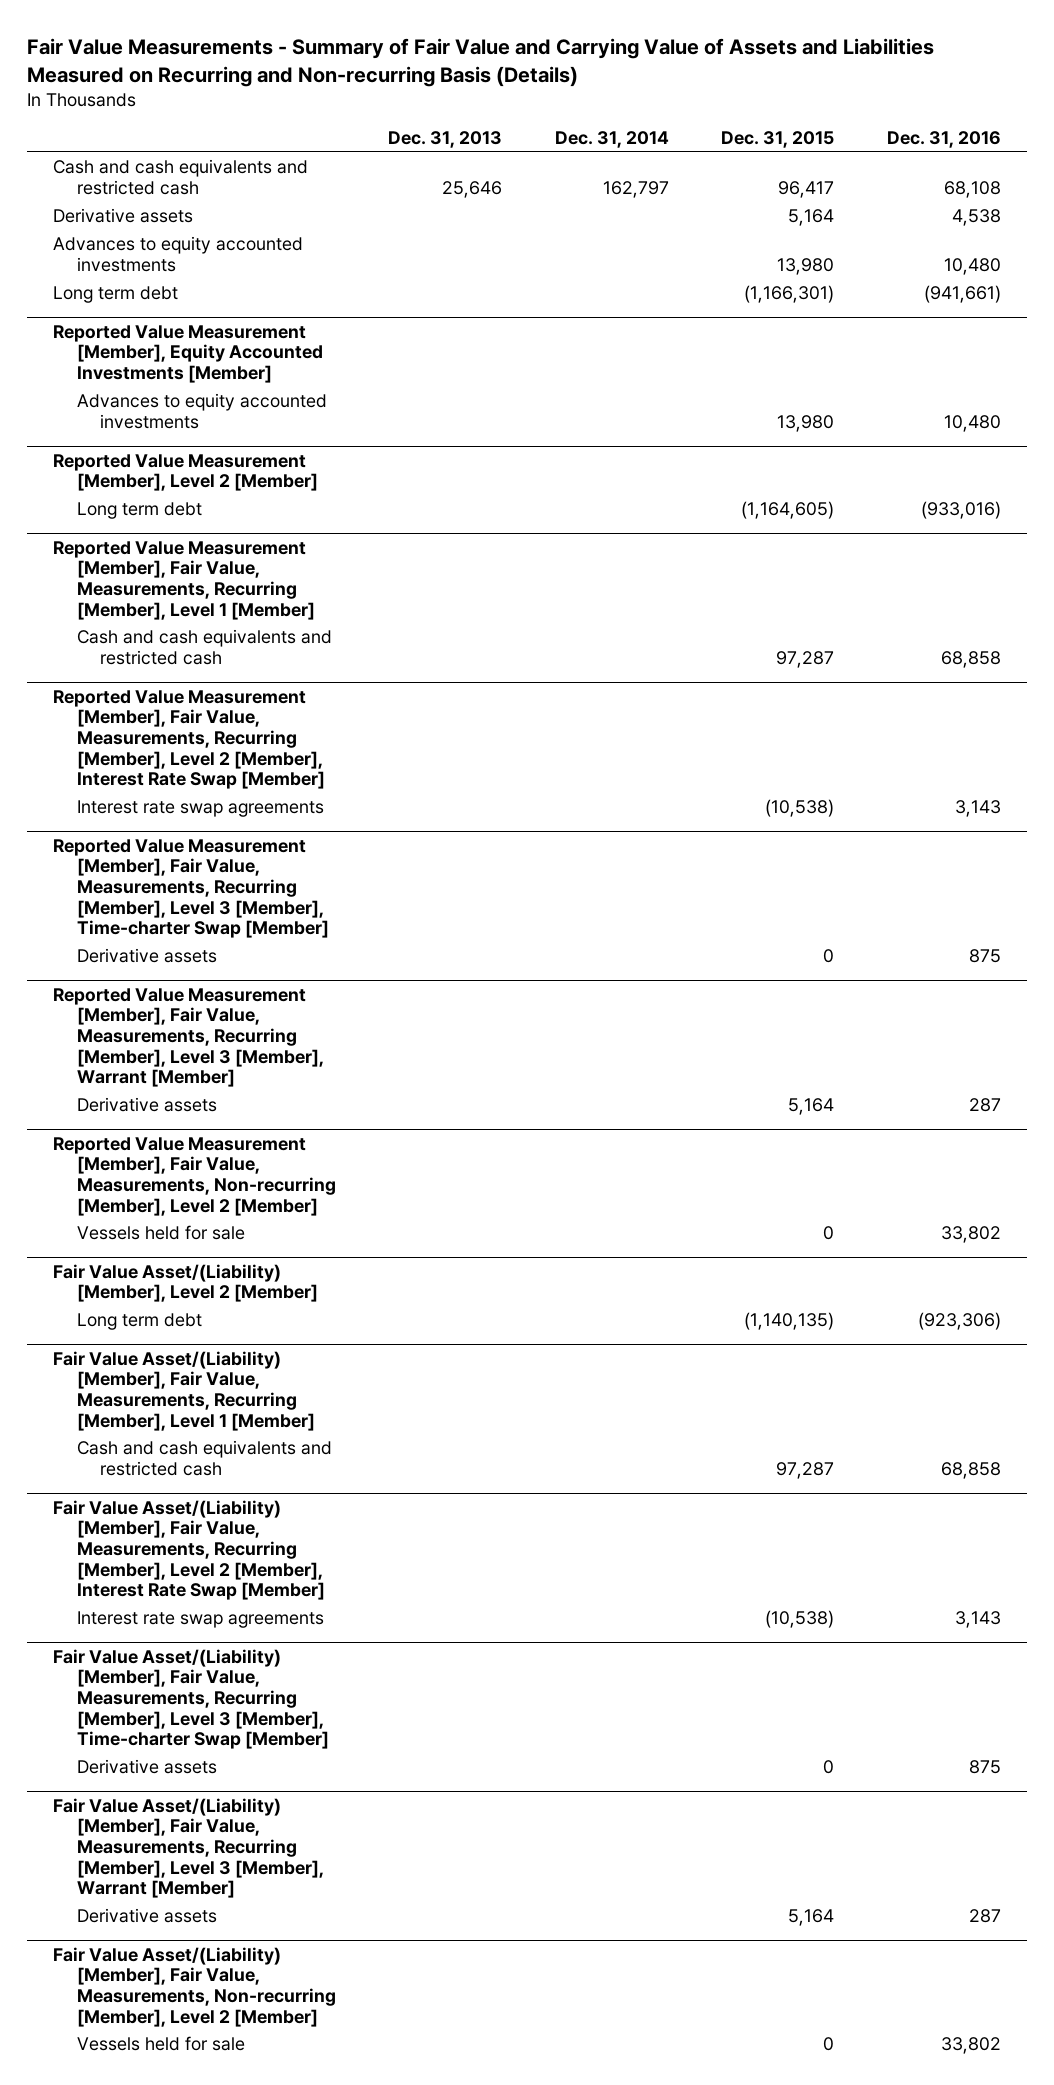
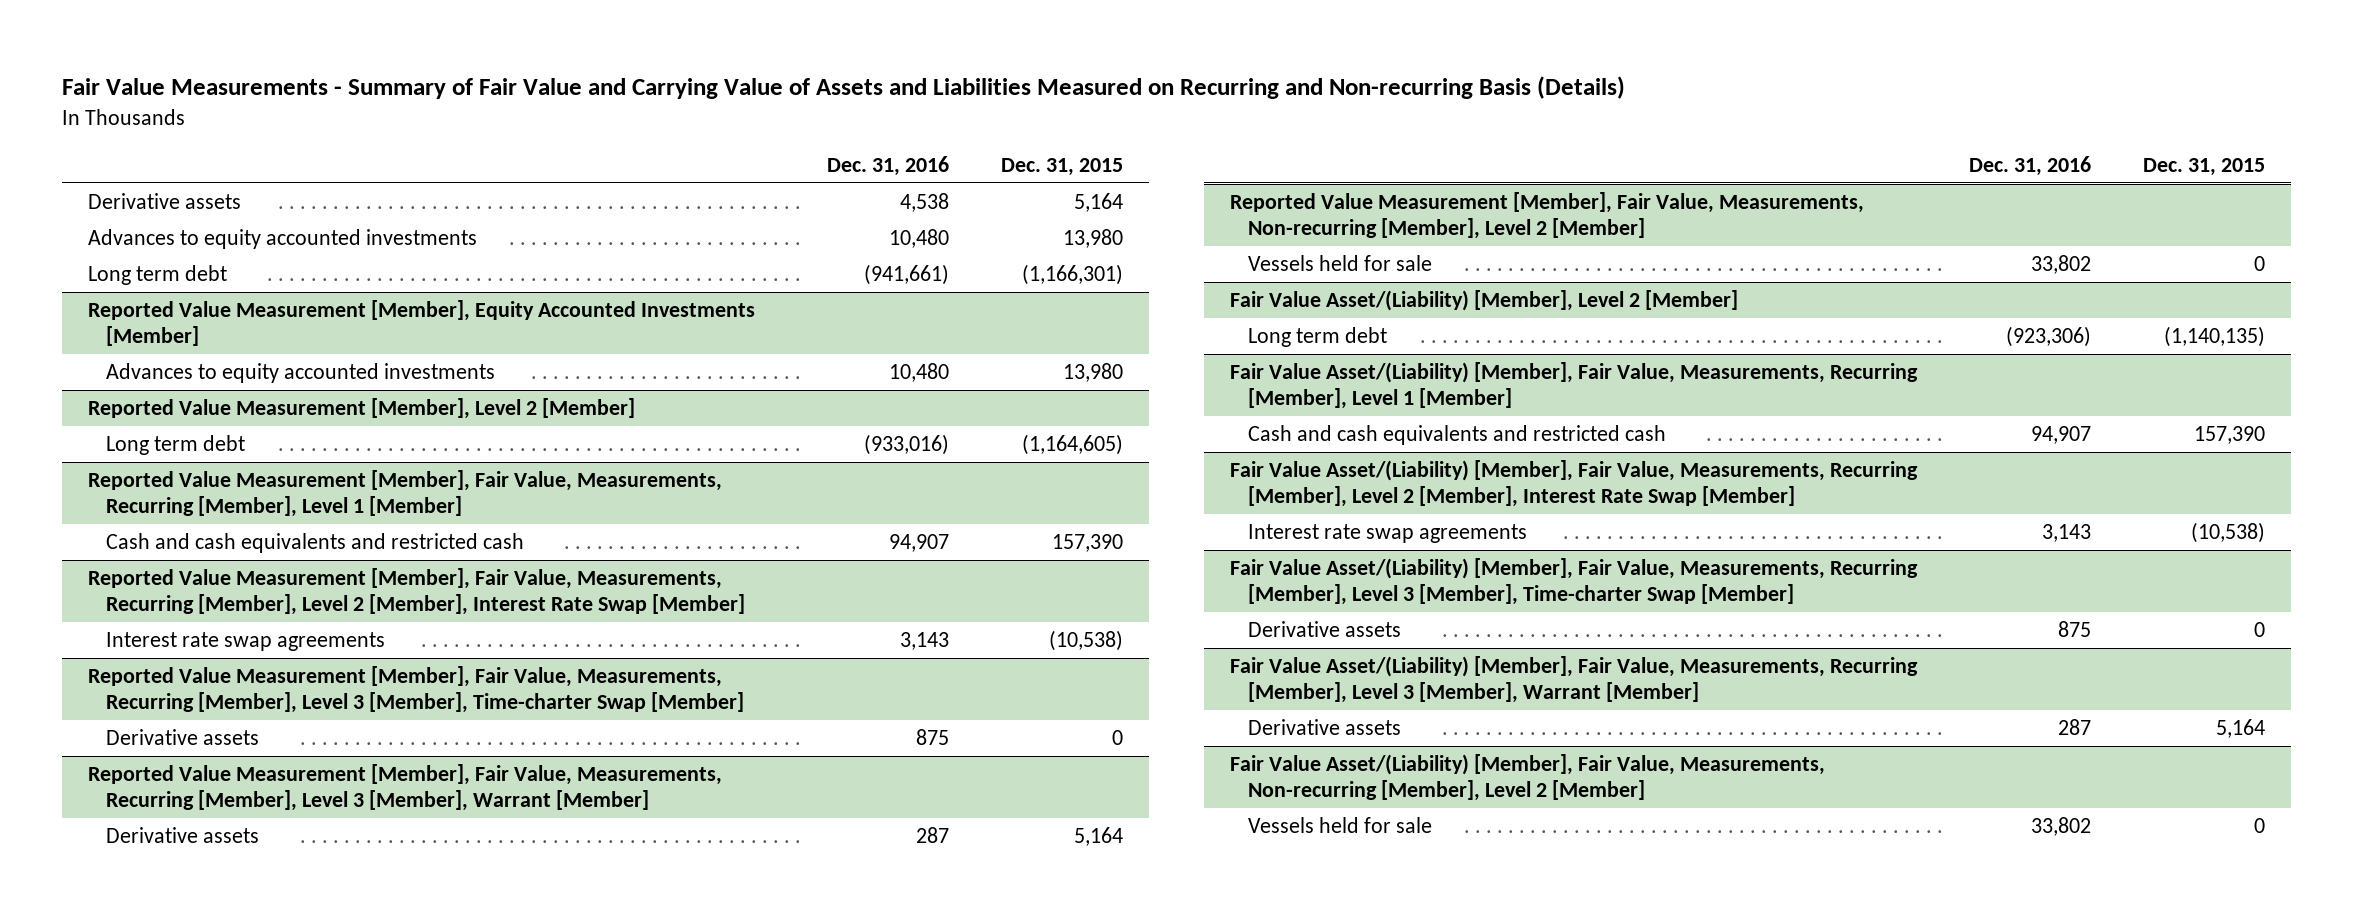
- | Dec. 31, 2013 | Dec. 31, 2014 | Dec. 31, 2015 | Dec. 31, 2016
+ | Dec. 31, 2016 | Dec. 31, 2015
- Cash and cash equivalents and restricted cash | 25,646 | 162,797 | 96,417 | 68,108
@ Reported Value Measurement [Member], Fair Value, Measurements, Recurring [Member], Level 1 [Member]
- Cash and cash equivalents and restricted cash | | | 97,287 | 68,858
+ Cash and cash equivalents and restricted cash | 94,907 | 157,390
@ Fair Value Asset/(Liability) [Member], Fair Value, Measurements, Recurring [Member], Level 1 [Member]
- Cash and cash equivalents and restricted cash | | | 97,287 | 68,858
+ Cash and cash equivalents and restricted cash | 94,907 | 157,390

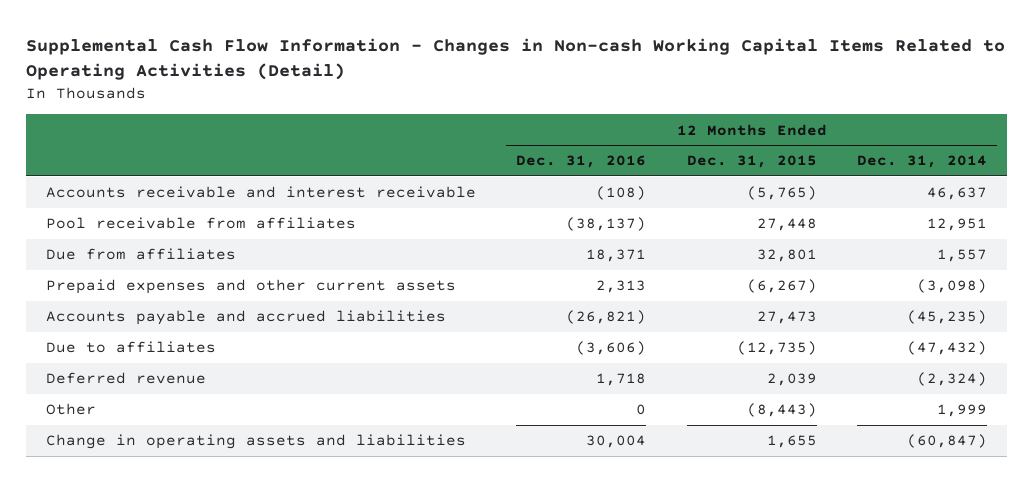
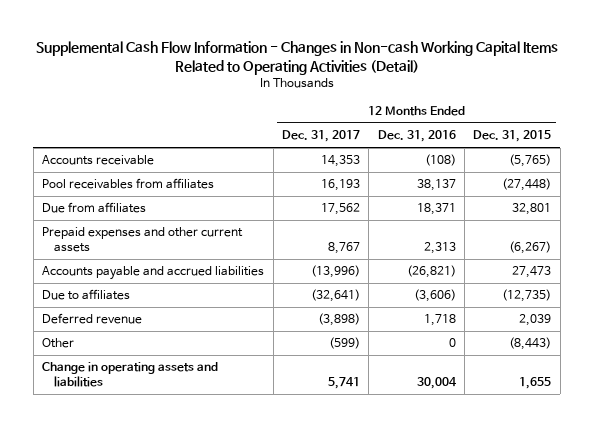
- | 12 Months Ended Dec. 31, 2016 | 12 Months Ended Dec. 31, 2015 | 12 Months Ended Dec. 31, 2014
+ | 12 Months Ended Dec. 31, 2017 | 12 Months Ended Dec. 31, 2016 | 12 Months Ended Dec. 31, 2015
- Accounts receivable and interest receivable | (108) | (5,765) | 46,637
- Pool receivable from affiliates | (38,137) | 27,448 | 12,951
+ Accounts receivable | 14,353 | (108) | (5,765)
+ Pool receivables from affiliates | 16,193 | 38,137 | (27,448)

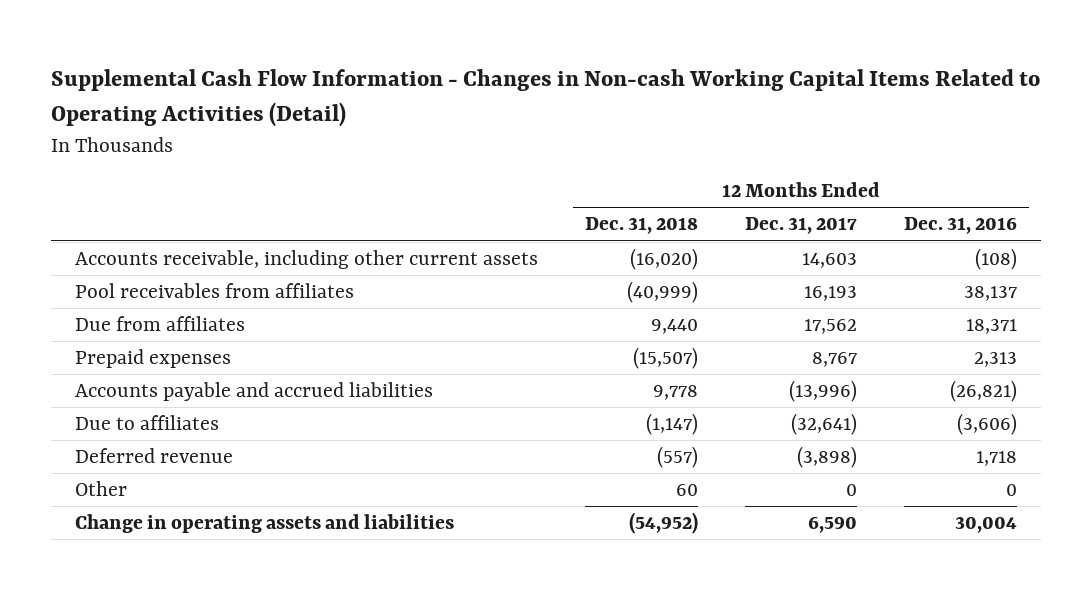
- | 12 Months Ended Dec. 31, 2017 | 12 Months Ended Dec. 31, 2016 | 12 Months Ended Dec. 31, 2015
+ | 12 Months Ended Dec. 31, 2018 | 12 Months Ended Dec. 31, 2017 | 12 Months Ended Dec. 31, 2016
- Accounts receivable | 14,353 | (108) | (5,765)
+ Accounts receivable, including other current assets | (16,020) | 14,603 | (108)
- Prepaid expenses and other current assets | 8,767 | 2,313 | (6,267)
+ Prepaid expenses | (15,507) | 8,767 | 2,313
- Other | (599) | 0 | (8,443)
- Change in operating assets and liabilities | 5,741 | 30,004 | 1,655
+ Other | 60 | 0 | 0
+ Change in operating assets and liabilities | (54,952) | 6,590 | 30,004

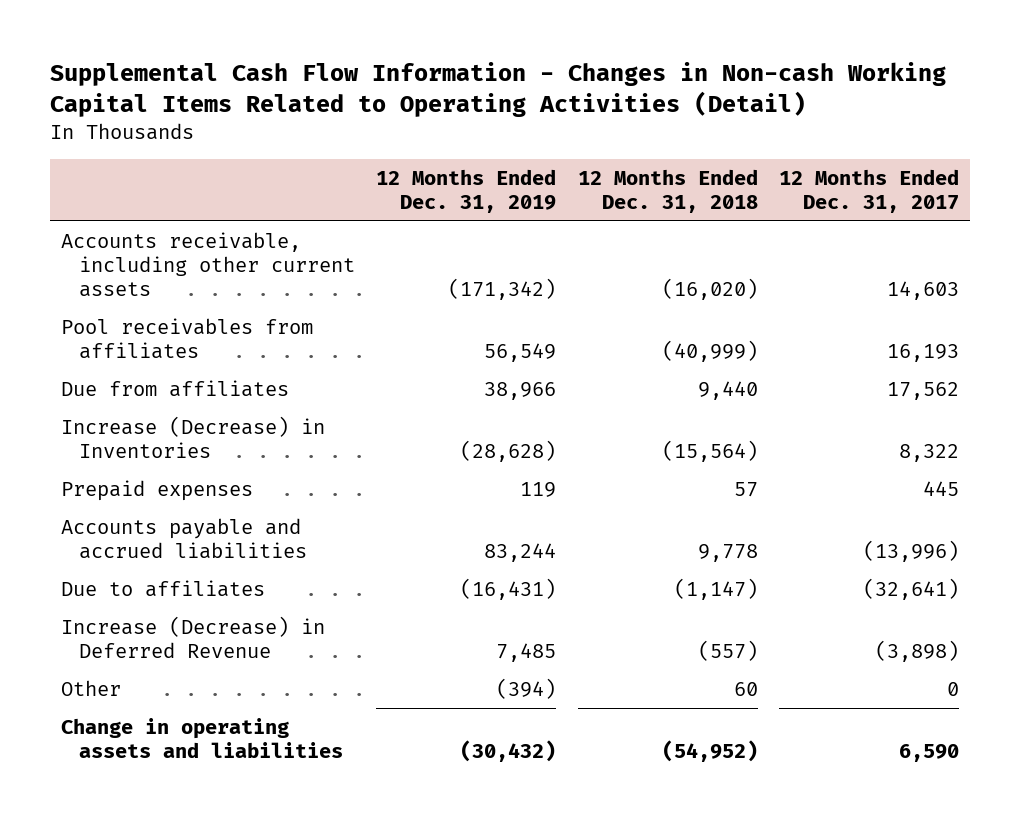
- | 12 Months Ended Dec. 31, 2018 | 12 Months Ended Dec. 31, 2017 | 12 Months Ended Dec. 31, 2016
+ | 12 Months Ended Dec. 31, 2019 | 12 Months Ended Dec. 31, 2018 | 12 Months Ended Dec. 31, 2017
- Prepaid expenses | (15,507) | 8,767 | 2,313
+ Increase (Decrease) in Inventories | (28,628) | (15,564) | 8,322
+ Prepaid expenses | 119 | 57 | 445
- Deferred revenue | (557) | (3,898) | 1,718
+ Increase (Decrease) in Deferred Revenue | 7,485 | (557) | (3,898)

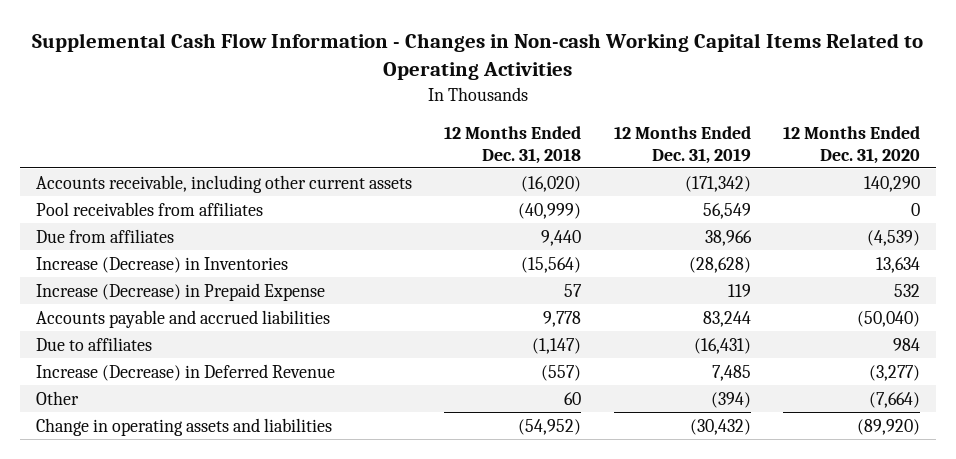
- Supplemental Cash Flow Information - Changes in Non-cash Working Capital Items Related to Operating Activities (Detail)
+ Supplemental Cash Flow Information - Changes in Non-cash Working Capital Items Related to Operating Activities
- | 12 Months Ended Dec. 31, 2019 | 12 Months Ended Dec. 31, 2018 | 12 Months Ended Dec. 31, 2017
+ | 12 Months Ended Dec. 31, 2018 | 12 Months Ended Dec. 31, 2019 | 12 Months Ended Dec. 31, 2020
- Prepaid expenses | 119 | 57 | 445
+ Increase (Decrease) in Prepaid Expense | 57 | 119 | 532

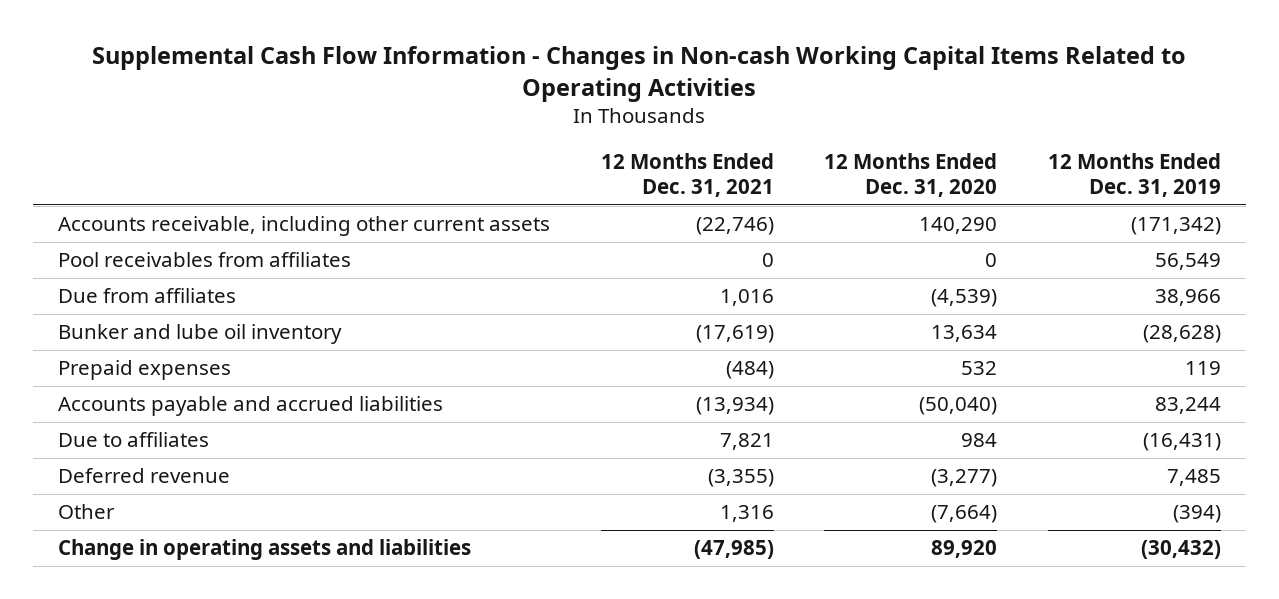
- | 12 Months Ended Dec. 31, 2018 | 12 Months Ended Dec. 31, 2019 | 12 Months Ended Dec. 31, 2020
+ | 12 Months Ended Dec. 31, 2021 | 12 Months Ended Dec. 31, 2020 | 12 Months Ended Dec. 31, 2019
- Increase (Decrease) in Inventories | (15,564) | (28,628) | 13,634
- Increase (Decrease) in Prepaid Expense | 57 | 119 | 532
+ Bunker and lube oil inventory | (17,619) | 13,634 | (28,628)
+ Prepaid expenses | (484) | 532 | 119
- Increase (Decrease) in Deferred Revenue | (557) | 7,485 | (3,277)
+ Deferred revenue | (3,355) | (3,277) | 7,485
- Change in operating assets and liabilities | (54,952) | (30,432) | (89,920)
+ Change in operating assets and liabilities | (47,985) | 89,920 | (30,432)

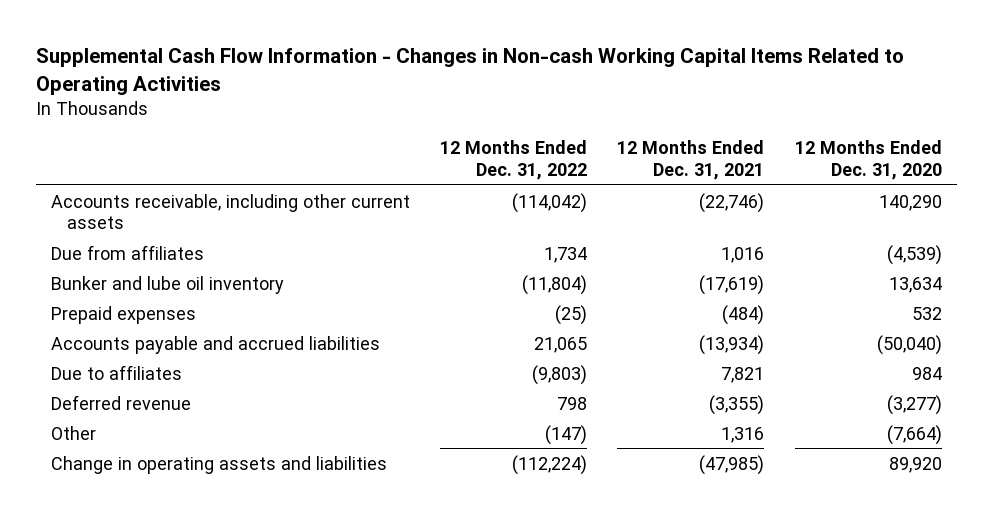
- | 12 Months Ended Dec. 31, 2021 | 12 Months Ended Dec. 31, 2020 | 12 Months Ended Dec. 31, 2019
+ | 12 Months Ended Dec. 31, 2022 | 12 Months Ended Dec. 31, 2021 | 12 Months Ended Dec. 31, 2020
- Pool receivables from affiliates | 0 | 0 | 56,549

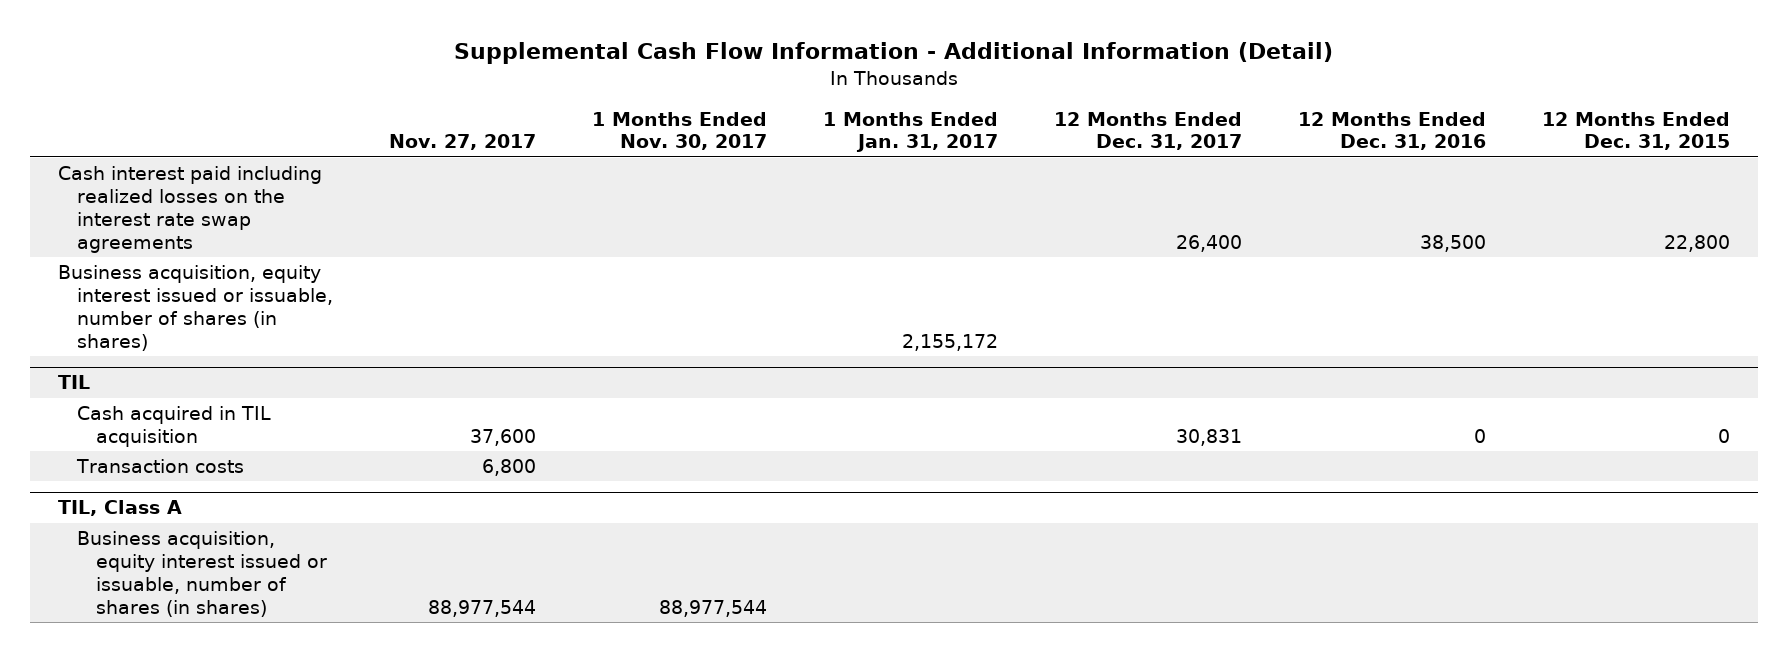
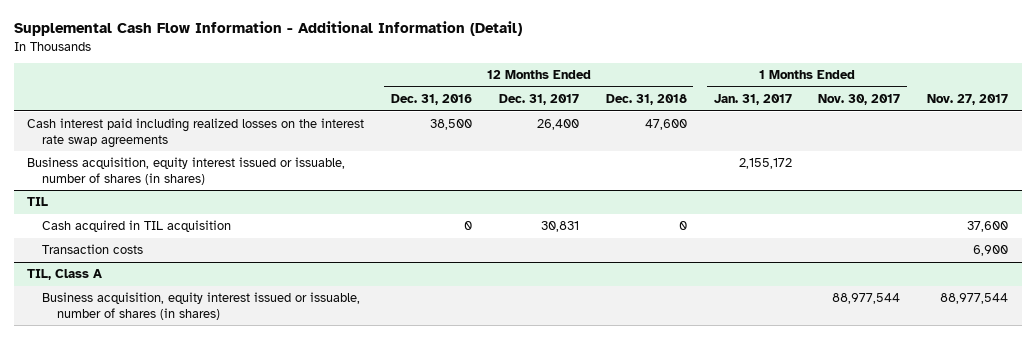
- | Nov. 27, 2017 | 1 Months Ended Nov. 30, 2017 | 1 Months Ended Jan. 31, 2017 | 12 Months Ended Dec. 31, 2017 | 12 Months Ended Dec. 31, 2016 | 12 Months Ended Dec. 31, 2015
+ | 12 Months Ended Dec. 31, 2016 | 12 Months Ended Dec. 31, 2017 | 12 Months Ended Dec. 31, 2018 | 1 Months Ended Jan. 31, 2017 | 1 Months Ended Nov. 30, 2017 | Nov. 27, 2017
@ TIL
- Transaction costs | 6,800 | | | | |
+ Transaction costs | | | | | | 6,900

